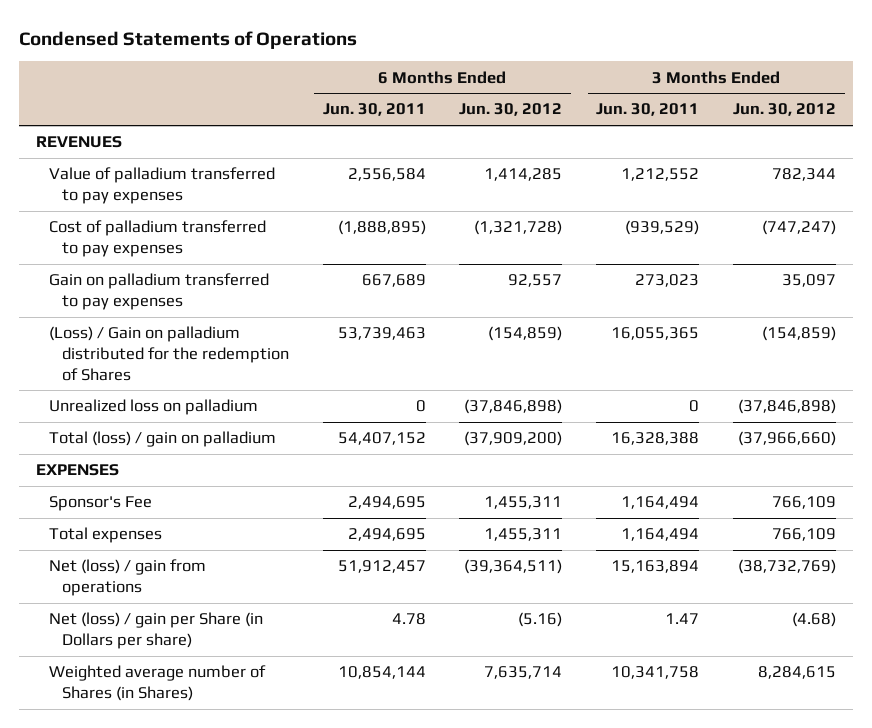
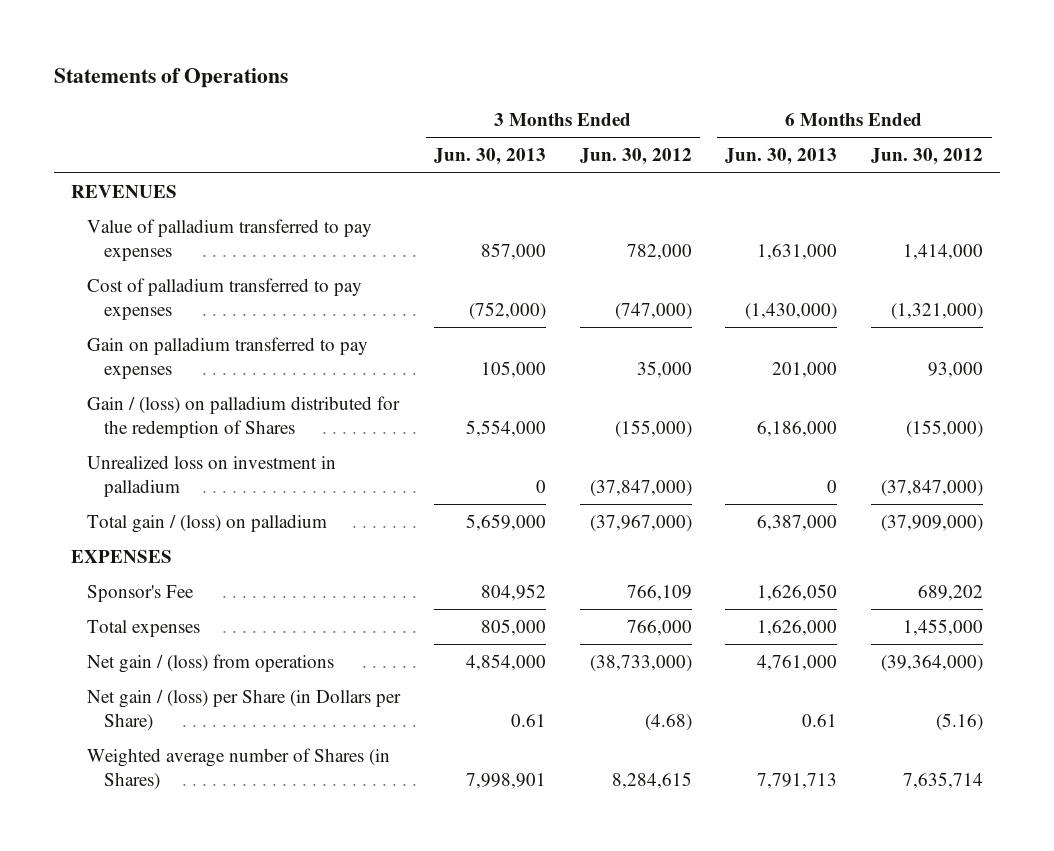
- Condensed Statements of Operations
+ Statements of Operations
- | 6 Months Ended Jun. 30, 2011 | 6 Months Ended Jun. 30, 2012 | 3 Months Ended Jun. 30, 2011 | 3 Months Ended Jun. 30, 2012
+ | 3 Months Ended Jun. 30, 2013 | 3 Months Ended Jun. 30, 2012 | 6 Months Ended Jun. 30, 2013 | 6 Months Ended Jun. 30, 2012
- Value of palladium transferred to pay expenses | 2,556,584 | 1,414,285 | 1,212,552 | 782,344
- Cost of palladium transferred to pay expenses | (1,888,895) | (1,321,728) | (939,529) | (747,247)
- Gain on palladium transferred to pay expenses | 667,689 | 92,557 | 273,023 | 35,097
- (Loss) / Gain on palladium distributed for the redemption of Shares | 53,739,463 | (154,859) | 16,055,365 | (154,859)
- Unrealized loss on palladium | 0 | (37,846,898) | 0 | (37,846,898)
- Total (loss) / gain on palladium | 54,407,152 | (37,909,200) | 16,328,388 | (37,966,660)
+ Value of palladium transferred to pay expenses | 857,000 | 782,000 | 1,631,000 | 1,414,000
+ Cost of palladium transferred to pay expenses | (752,000) | (747,000) | (1,430,000) | (1,321,000)
+ Gain on palladium transferred to pay expenses | 105,000 | 35,000 | 201,000 | 93,000
+ Gain / (loss) on palladium distributed for the redemption of Shares | 5,554,000 | (155,000) | 6,186,000 | (155,000)
+ Unrealized loss on investment in palladium | 0 | (37,847,000) | 0 | (37,847,000)
+ Total gain / (loss) on palladium | 5,659,000 | (37,967,000) | 6,387,000 | (37,909,000)
- Sponsor's Fee | 2,494,695 | 1,455,311 | 1,164,494 | 766,109
- Total expenses | 2,494,695 | 1,455,311 | 1,164,494 | 766,109
- Net (loss) / gain from operations | 51,912,457 | (39,364,511) | 15,163,894 | (38,732,769)
- Net (loss) / gain per Share (in Dollars per share) | 4.78 | (5.16) | 1.47 | (4.68)
+ Sponsor's Fee | 804,952 | 766,109 | 1,626,050 | 689,202
+ Total expenses | 805,000 | 766,000 | 1,626,000 | 1,455,000
+ Net gain / (loss) from operations | 4,854,000 | (38,733,000) | 4,761,000 | (39,364,000)
+ Net gain / (loss) per Share (in Dollars per Share) | 0.61 | (4.68) | 0.61 | (5.16)

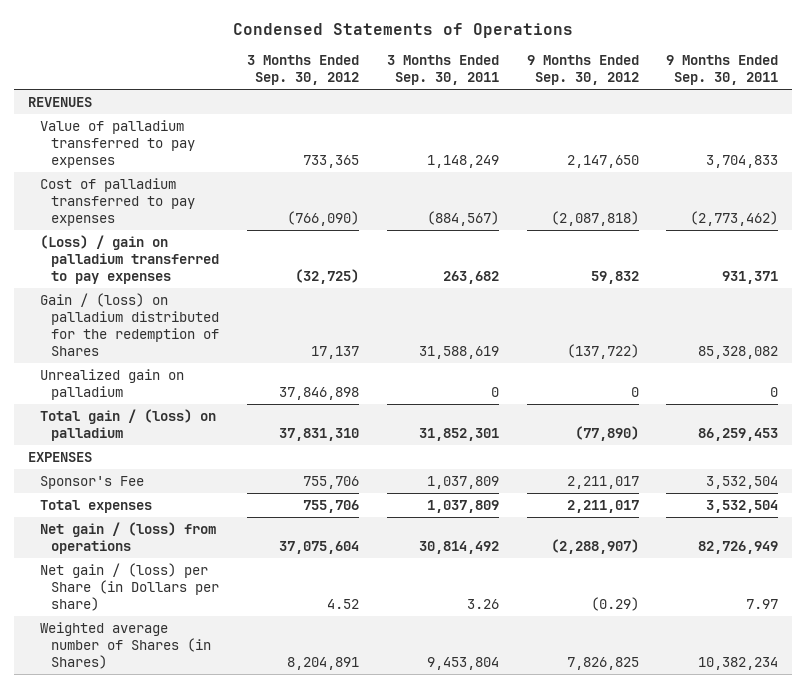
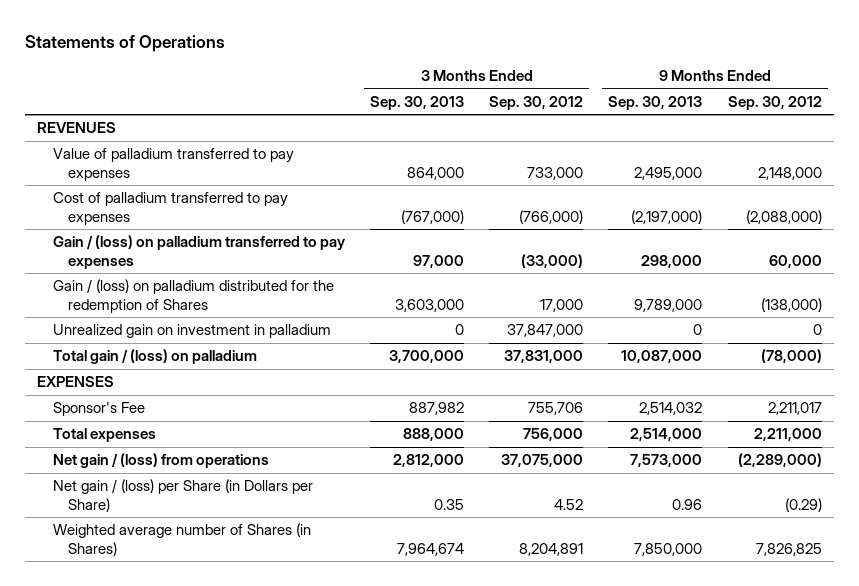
- Condensed Statements of Operations
+ Statements of Operations
- | 3 Months Ended Sep. 30, 2012 | 3 Months Ended Sep. 30, 2011 | 9 Months Ended Sep. 30, 2012 | 9 Months Ended Sep. 30, 2011
+ | 3 Months Ended Sep. 30, 2013 | 3 Months Ended Sep. 30, 2012 | 9 Months Ended Sep. 30, 2013 | 9 Months Ended Sep. 30, 2012
- Value of palladium transferred to pay expenses | 733,365 | 1,148,249 | 2,147,650 | 3,704,833
- Cost of palladium transferred to pay expenses | (766,090) | (884,567) | (2,087,818) | (2,773,462)
- (Loss) / gain on palladium transferred to pay expenses | (32,725) | 263,682 | 59,832 | 931,371
- Gain / (loss) on palladium distributed for the redemption of Shares | 17,137 | 31,588,619 | (137,722) | 85,328,082
- Unrealized gain on palladium | 37,846,898 | 0 | 0 | 0
- Total gain / (loss) on palladium | 37,831,310 | 31,852,301 | (77,890) | 86,259,453
+ Value of palladium transferred to pay expenses | 864,000 | 733,000 | 2,495,000 | 2,148,000
+ Cost of palladium transferred to pay expenses | (767,000) | (766,000) | (2,197,000) | (2,088,000)
+ Gain / (loss) on palladium transferred to pay expenses | 97,000 | (33,000) | 298,000 | 60,000
+ Gain / (loss) on palladium distributed for the redemption of Shares | 3,603,000 | 17,000 | 9,789,000 | (138,000)
+ Unrealized gain on investment in palladium | 0 | 37,847,000 | 0 | 0
+ Total gain / (loss) on palladium | 3,700,000 | 37,831,000 | 10,087,000 | (78,000)
- Total expenses | 755,706 | 1,037,809 | 2,211,017 | 3,532,504
- Net gain / (loss) from operations | 37,075,604 | 30,814,492 | (2,288,907) | 82,726,949
- Net gain / (loss) per Share (in Dollars per share) | 4.52 | 3.26 | (0.29) | 7.97
+ Total expenses | 888,000 | 756,000 | 2,514,000 | 2,211,000
+ Net gain / (loss) from operations | 2,812,000 | 37,075,000 | 7,573,000 | (2,289,000)
+ Net gain / (loss) per Share (in Dollars per Share) | 0.35 | 4.52 | 0.96 | (0.29)

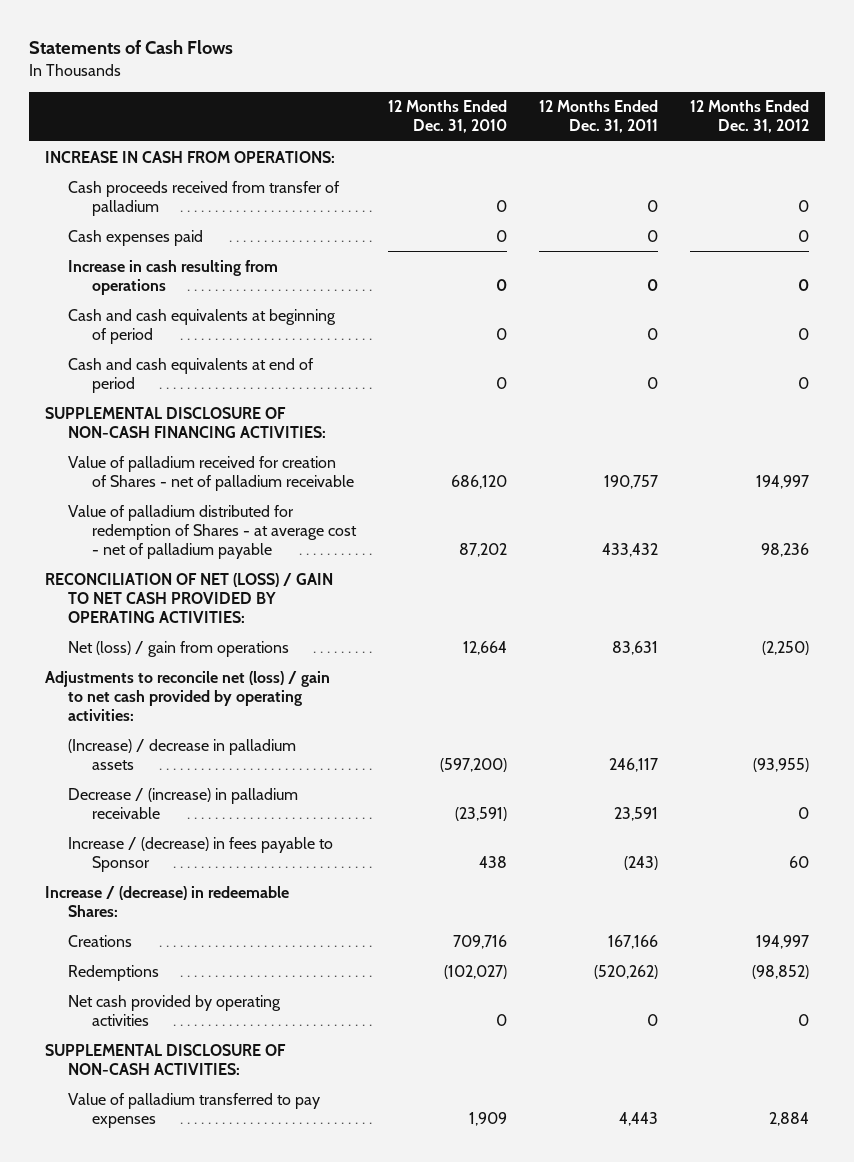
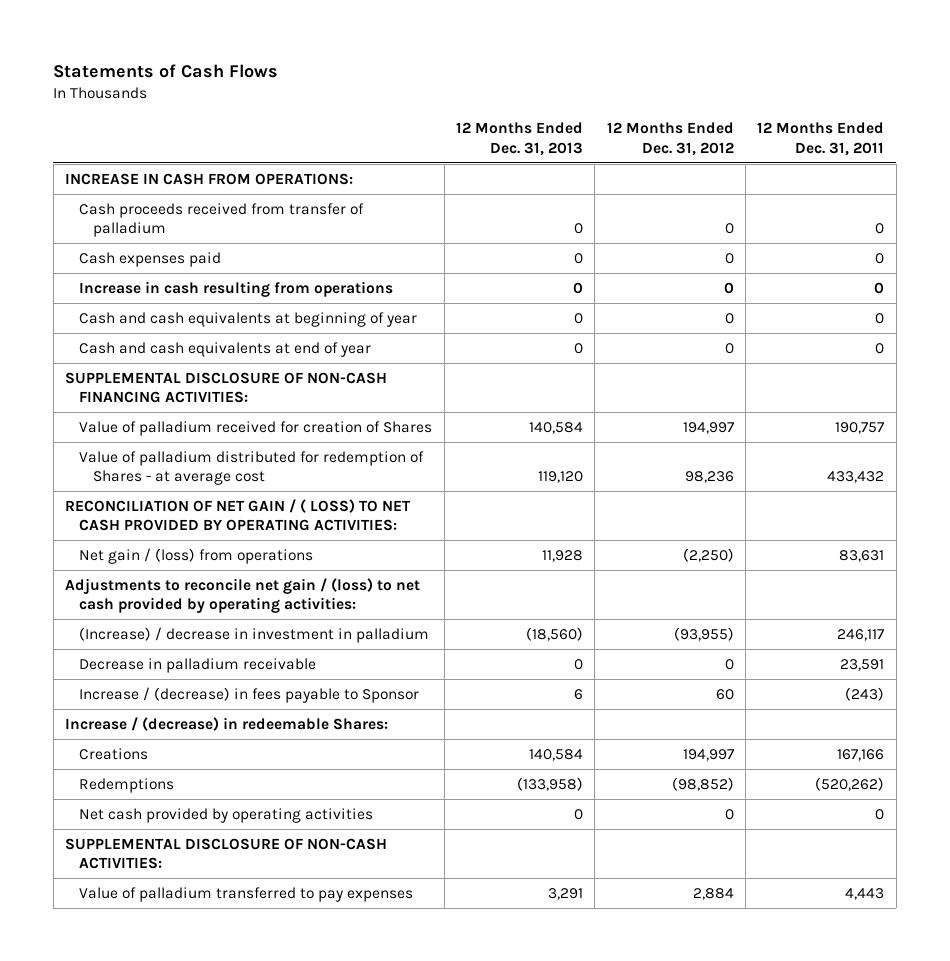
- | 12 Months Ended Dec. 31, 2010 | 12 Months Ended Dec. 31, 2011 | 12 Months Ended Dec. 31, 2012
+ | 12 Months Ended Dec. 31, 2013 | 12 Months Ended Dec. 31, 2012 | 12 Months Ended Dec. 31, 2011
- Cash and cash equivalents at beginning of period | 0 | 0 | 0
- Cash and cash equivalents at end of period | 0 | 0 | 0
+ Cash and cash equivalents at beginning of year | 0 | 0 | 0
+ Cash and cash equivalents at end of year | 0 | 0 | 0
- Value of palladium received for creation of Shares - net of palladium receivable | 686,120 | 190,757 | 194,997
- Value of palladium distributed for redemption of Shares - at average cost - net of palladium payable | 87,202 | 433,432 | 98,236
- RECONCILIATION OF NET (LOSS) / GAIN TO NET CASH PROVIDED BY OPERATING ACTIVITIES:
- Net (loss) / gain from operations | 12,664 | 83,631 | (2,250)
- Adjustments to reconcile net (loss) / gain to net cash provided by operating activities:
- (Increase) / decrease in palladium assets | (597,200) | 246,117 | (93,955)
- Decrease / (increase) in palladium receivable | (23,591) | 23,591 | 0
+ Value of palladium received for creation of Shares | 140,584 | 194,997 | 190,757
+ Value of palladium distributed for redemption of Shares - at average cost | 119,120 | 98,236 | 433,432
+ RECONCILIATION OF NET GAIN / ( LOSS) TO NET CASH PROVIDED BY OPERATING ACTIVITIES:
+ Net gain / (loss) from operations | 11,928 | (2,250) | 83,631
+ Adjustments to reconcile net gain / (loss) to net cash provided by operating activities:
+ (Increase) / decrease in investment in palladium | (18,560) | (93,955) | 246,117
+ Decrease in palladium receivable | 0 | 0 | 23,591

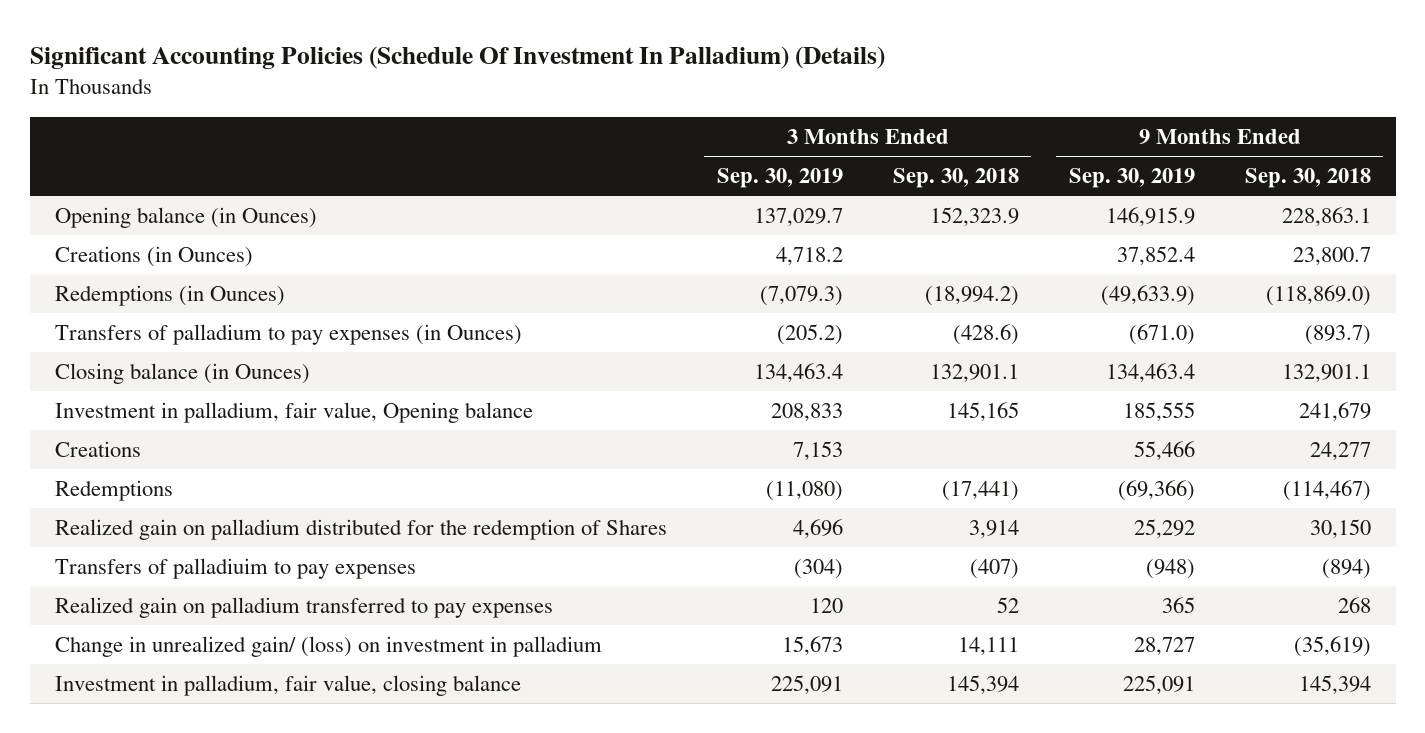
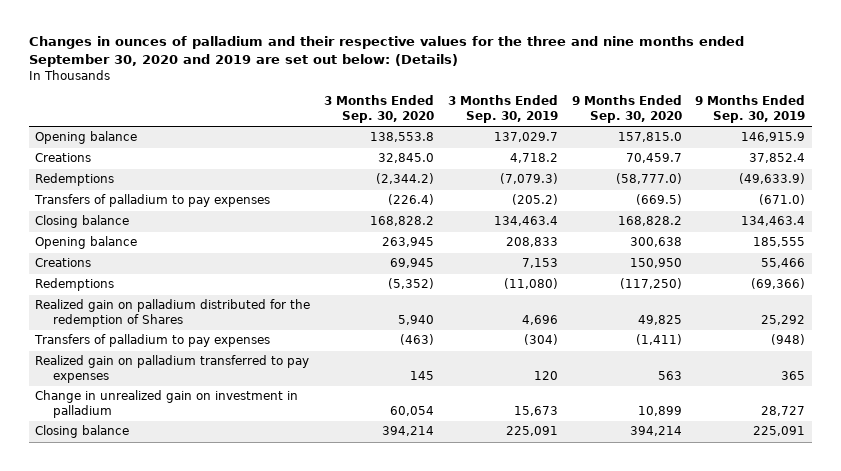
- Significant Accounting Policies (Schedule Of Investment In Palladium) (Details)
+ Changes in ounces of palladium and their respective values for the three and nine months ended September 30, 2020 and 2019 are set out below: (Details)
- | 3 Months Ended Sep. 30, 2019 | 3 Months Ended Sep. 30, 2018 | 9 Months Ended Sep. 30, 2019 | 9 Months Ended Sep. 30, 2018
+ | 3 Months Ended Sep. 30, 2020 | 3 Months Ended Sep. 30, 2019 | 9 Months Ended Sep. 30, 2020 | 9 Months Ended Sep. 30, 2019
- Opening balance (in Ounces) | 137,029.7 | 152,323.9 | 146,915.9 | 228,863.1
- Creations (in Ounces) | 4,718.2 | | 37,852.4 | 23,800.7
- Redemptions (in Ounces) | (7,079.3) | (18,994.2) | (49,633.9) | (118,869.0)
- Transfers of palladium to pay expenses (in Ounces) | (205.2) | (428.6) | (671.0) | (893.7)
- Closing balance (in Ounces) | 134,463.4 | 132,901.1 | 134,463.4 | 132,901.1
- Investment in palladium, fair value, Opening balance | 208,833 | 145,165 | 185,555 | 241,679
+ Opening balance | 138,553.8 | 137,029.7 | 157,815.0 | 146,915.9
+ Creations | 32,845.0 | 4,718.2 | 70,459.7 | 37,852.4
+ Redemptions | (2,344.2) | (7,079.3) | (58,777.0) | (49,633.9)
+ Transfers of palladium to pay expenses | (226.4) | (205.2) | (669.5) | (671.0)
+ Closing balance | 168,828.2 | 134,463.4 | 168,828.2 | 134,463.4
+ Opening balance | 263,945 | 208,833 | 300,638 | 185,555
- Transfers of palladiuim to pay expenses | (304) | (407) | (948) | (894)
+ Transfers of palladium to pay expenses | (463) | (304) | (1,411) | (948)
- Change in unrealized gain/ (loss) on investment in palladium | 15,673 | 14,111 | 28,727 | (35,619)
- Investment in palladium, fair value, closing balance | 225,091 | 145,394 | 225,091 | 145,394
+ Change in unrealized gain on investment in palladium | 60,054 | 15,673 | 10,899 | 28,727
+ Closing balance | 394,214 | 225,091 | 394,214 | 225,091

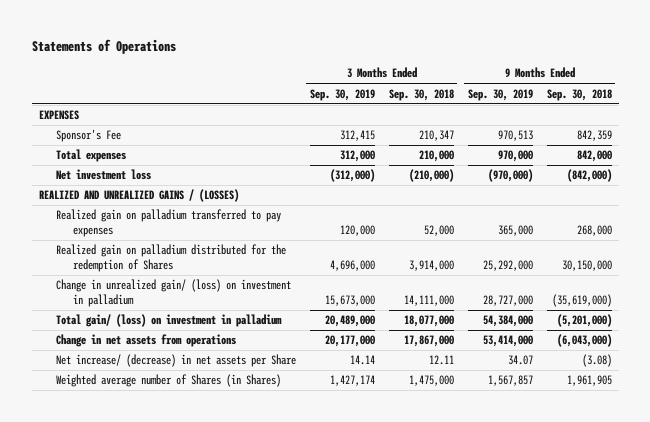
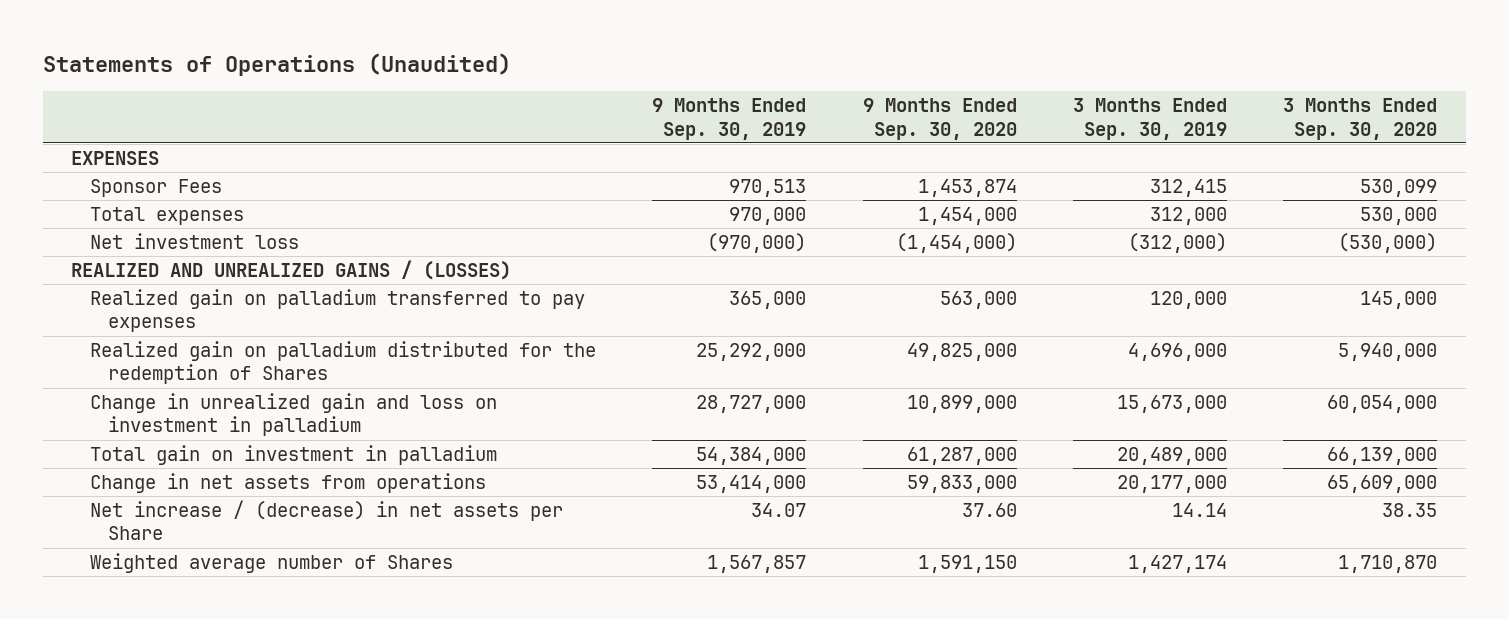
- Statements of Operations
+ Statements of Operations (Unaudited)
- | 3 Months Ended Sep. 30, 2019 | 3 Months Ended Sep. 30, 2018 | 9 Months Ended Sep. 30, 2019 | 9 Months Ended Sep. 30, 2018
+ | 9 Months Ended Sep. 30, 2019 | 9 Months Ended Sep. 30, 2020 | 3 Months Ended Sep. 30, 2019 | 3 Months Ended Sep. 30, 2020
- Sponsor's Fee | 312,415 | 210,347 | 970,513 | 842,359
+ Sponsor Fees | 970,513 | 1,453,874 | 312,415 | 530,099
- Change in unrealized gain/ (loss) on investment in palladium | 15,673,000 | 14,111,000 | 28,727,000 | (35,619,000)
- Total gain/ (loss) on investment in palladium | 20,489,000 | 18,077,000 | 54,384,000 | (5,201,000)
+ Change in unrealized gain and loss on investment in palladium | 28,727,000 | 10,899,000 | 15,673,000 | 60,054,000
+ Total gain on investment in palladium | 54,384,000 | 61,287,000 | 20,489,000 | 66,139,000
- Net increase/ (decrease) in net assets per Share | 14.14 | 12.11 | 34.07 | (3.08)
- Weighted average number of Shares (in Shares) | 1,427,174 | 1,475,000 | 1,567,857 | 1,961,905
+ Net increase / (decrease) in net assets per Share | 34.07 | 37.60 | 14.14 | 38.35
+ Weighted average number of Shares | 1,567,857 | 1,591,150 | 1,427,174 | 1,710,870

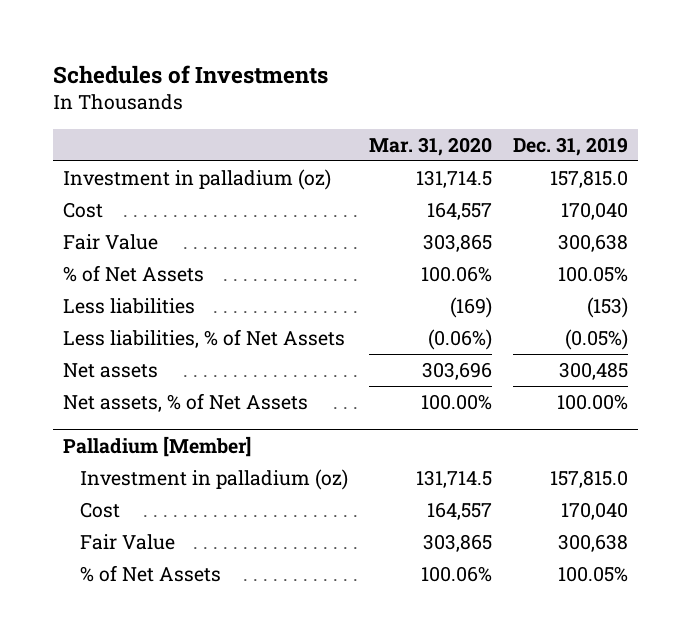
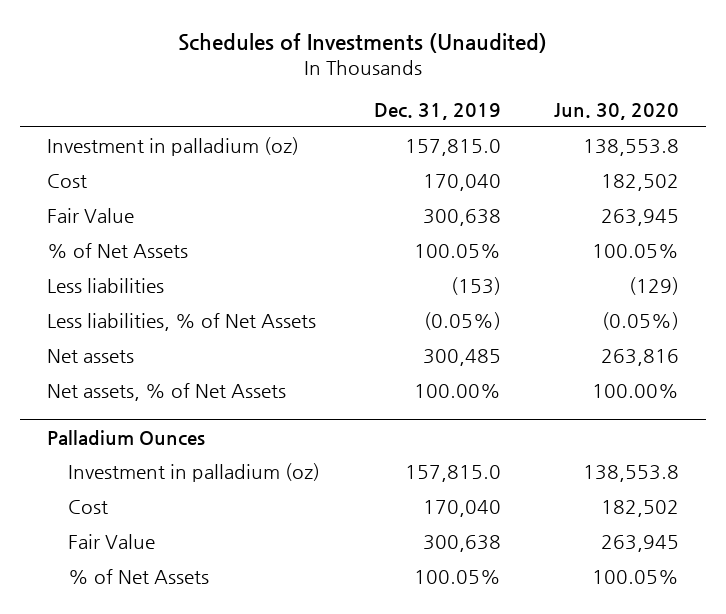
- Schedules of Investments
+ Schedules of Investments (Unaudited)
- | Mar. 31, 2020 | Dec. 31, 2019
+ | Dec. 31, 2019 | Jun. 30, 2020
- Palladium [Member]
+ Palladium Ounces

